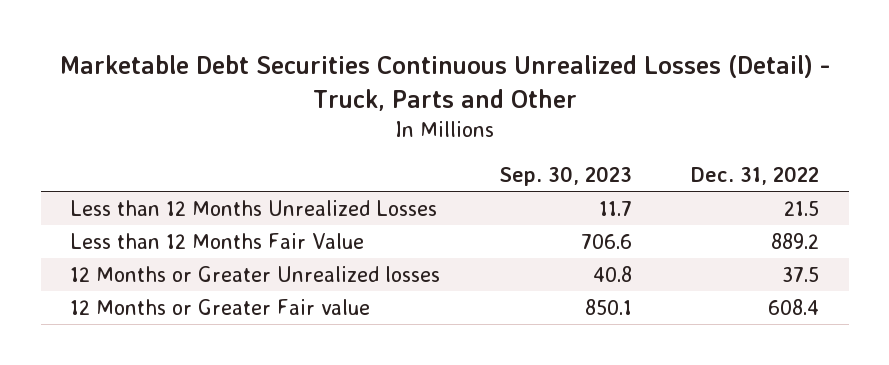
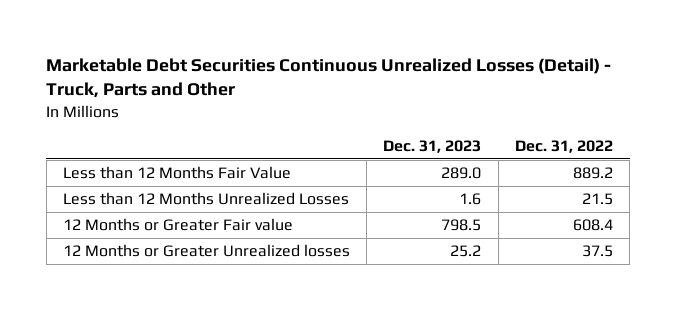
- | Sep. 30, 2023 | Dec. 31, 2022
+ | Dec. 31, 2023 | Dec. 31, 2022
moved down: Less than 12 Months Unrealized Losses | 1.6 | 21.5
moved down: 12 Months or Greater Unrealized losses | 25.2 | 37.5

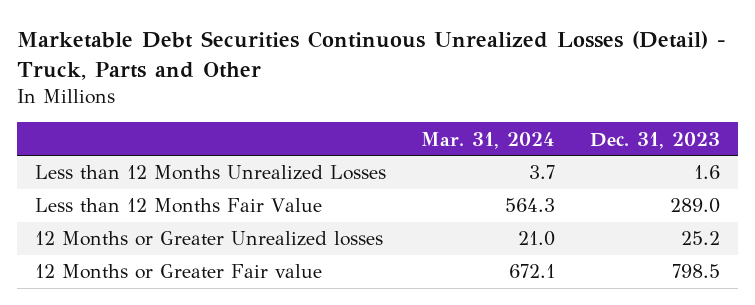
- | Dec. 31, 2023 | Dec. 31, 2022
+ | Mar. 31, 2024 | Dec. 31, 2023
moved down: Less than 12 Months Fair Value | 564.3 | 289.0
moved down: 12 Months or Greater Fair value | 672.1 | 798.5

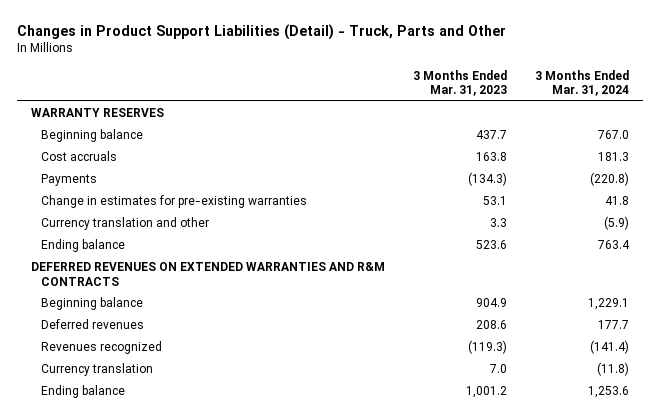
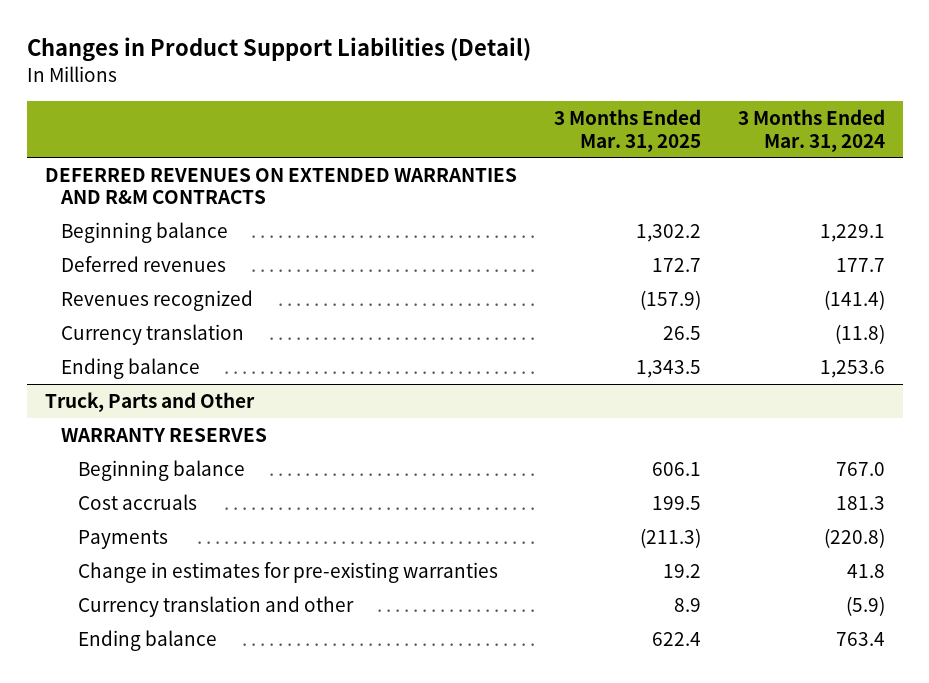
- Changes in Product Support Liabilities (Detail) - Truck, Parts and Other
+ Changes in Product Support Liabilities (Detail)
- | 3 Months Ended Mar. 31, 2023 | 3 Months Ended Mar. 31, 2024
+ | 3 Months Ended Mar. 31, 2025 | 3 Months Ended Mar. 31, 2024
moved up: DEFERRED REVENUES ON EXTENDED WARRANTIES AND R&M CONTRACTS
moved up: Beginning balance | 1,302.2 | 1,229.1
moved up: Deferred revenues | 172.7 | 177.7
moved up: Revenues recognized | (157.9) | (141.4)
moved up: Currency translation | 26.5 | (11.8)
moved up: Ending balance | 1,343.5 | 1,253.6
+ Truck, Parts and Other

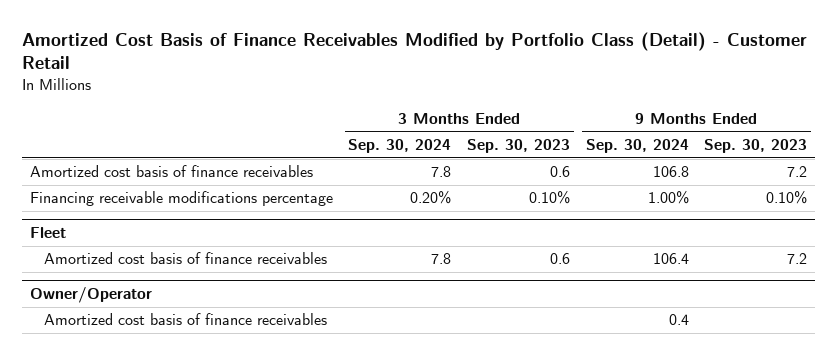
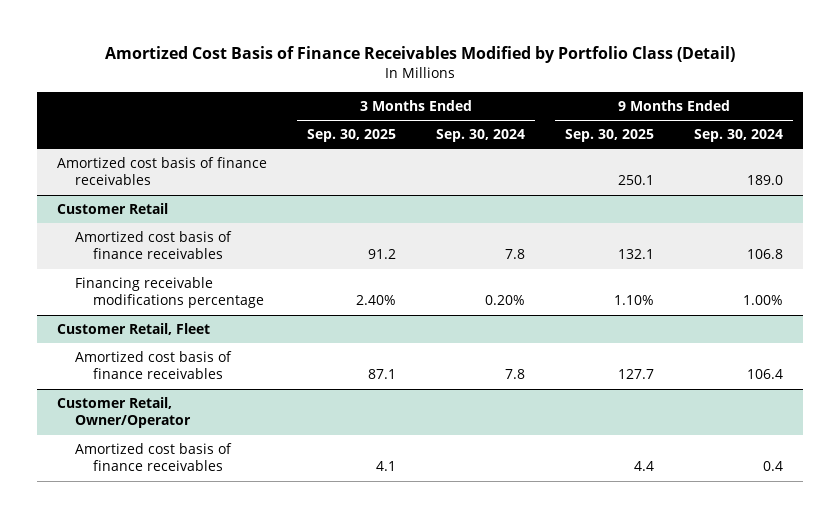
- Amortized Cost Basis of Finance Receivables Modified by Portfolio Class (Detail) - Customer Retail
+ Amortized Cost Basis of Finance Receivables Modified by Portfolio Class (Detail)
- | 3 Months Ended Sep. 30, 2024 | 3 Months Ended Sep. 30, 2023 | 9 Months Ended Sep. 30, 2024 | 9 Months Ended Sep. 30, 2023
+ | 3 Months Ended Sep. 30, 2025 | 3 Months Ended Sep. 30, 2024 | 9 Months Ended Sep. 30, 2025 | 9 Months Ended Sep. 30, 2024
+ Amortized cost basis of finance receivables | | | 250.1 | 189.0
+ Customer Retail
- Fleet
+ Customer Retail, Fleet
- Owner/Operator
+ Customer Retail, Owner/Operator

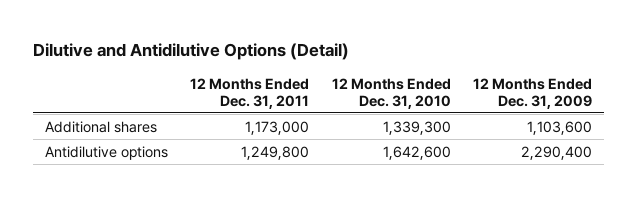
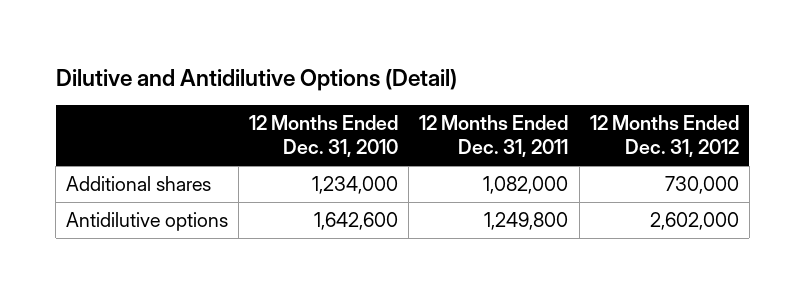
- | 12 Months Ended Dec. 31, 2011 | 12 Months Ended Dec. 31, 2010 | 12 Months Ended Dec. 31, 2009
+ | 12 Months Ended Dec. 31, 2010 | 12 Months Ended Dec. 31, 2011 | 12 Months Ended Dec. 31, 2012
- Additional shares | 1,173,000 | 1,339,300 | 1,103,600
+ Additional shares | 1,234,000 | 1,082,000 | 730,000

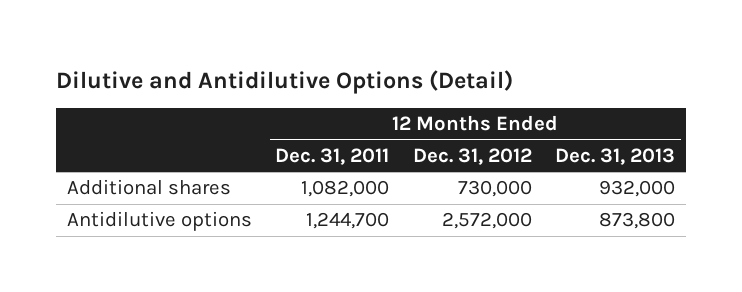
- | 12 Months Ended Dec. 31, 2010 | 12 Months Ended Dec. 31, 2011 | 12 Months Ended Dec. 31, 2012
+ | 12 Months Ended Dec. 31, 2011 | 12 Months Ended Dec. 31, 2012 | 12 Months Ended Dec. 31, 2013
- Antidilutive options | 1,642,600 | 1,249,800 | 2,602,000
+ Antidilutive options | 1,244,700 | 2,572,000 | 873,800

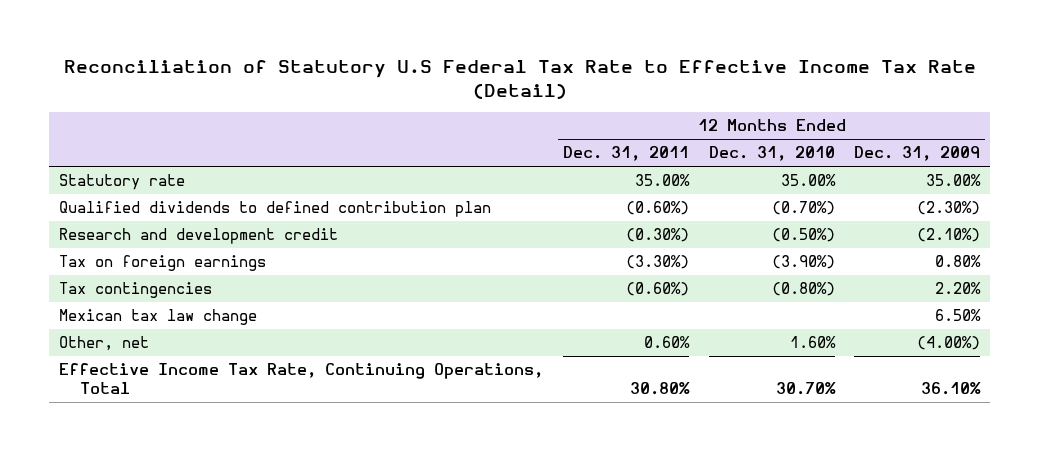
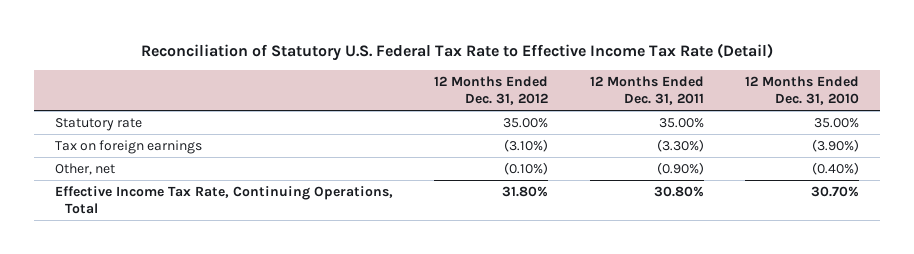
- Reconciliation of Statutory U.S Federal Tax Rate to Effective Income Tax Rate (Detail)
+ Reconciliation of Statutory U.S. Federal Tax Rate to Effective Income Tax Rate (Detail)
- | 12 Months Ended Dec. 31, 2011 | 12 Months Ended Dec. 31, 2010 | 12 Months Ended Dec. 31, 2009
+ | 12 Months Ended Dec. 31, 2012 | 12 Months Ended Dec. 31, 2011 | 12 Months Ended Dec. 31, 2010
- Qualified dividends to defined contribution plan | (0.60%) | (0.70%) | (2.30%)
- Research and development credit | (0.30%) | (0.50%) | (2.10%)
- Tax contingencies | (0.60%) | (0.80%) | 2.20%
- Mexican tax law change | | | 6.50%
- Other, net | 0.60% | 1.60% | (4.00%)
+ Other, net | (0.10%) | (0.90%) | (0.40%)

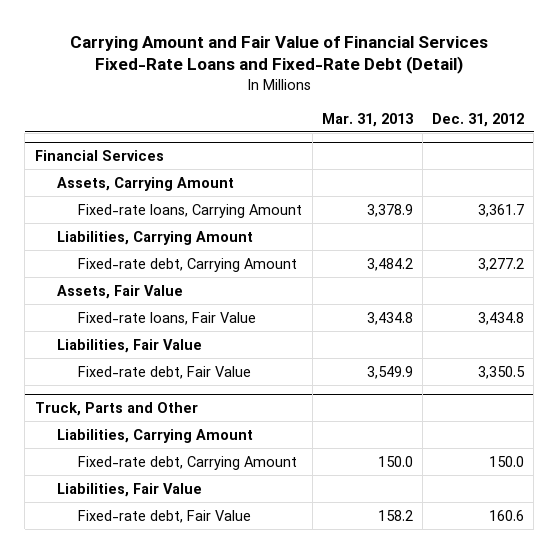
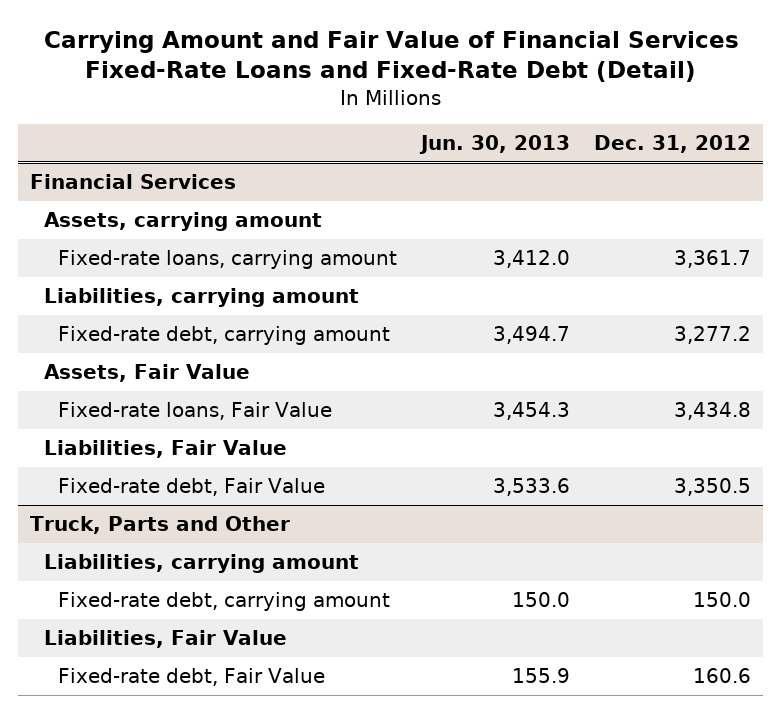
- | Mar. 31, 2013 | Dec. 31, 2012
+ | Jun. 30, 2013 | Dec. 31, 2012
@ Financial Services
- Assets, Carrying Amount
- Fixed-rate loans, Carrying Amount | 3,378.9 | 3,361.7
- Liabilities, Carrying Amount
- Fixed-rate debt, Carrying Amount | 3,484.2 | 3,277.2
+ Assets, carrying amount
+ Fixed-rate loans, carrying amount | 3,412.0 | 3,361.7
+ Liabilities, carrying amount
+ Fixed-rate debt, carrying amount | 3,494.7 | 3,277.2
@ Truck, Parts and Other
- Liabilities, Carrying Amount
- Fixed-rate debt, Carrying Amount | 150.0 | 150.0
+ Liabilities, carrying amount
+ Fixed-rate debt, carrying amount | 150.0 | 150.0

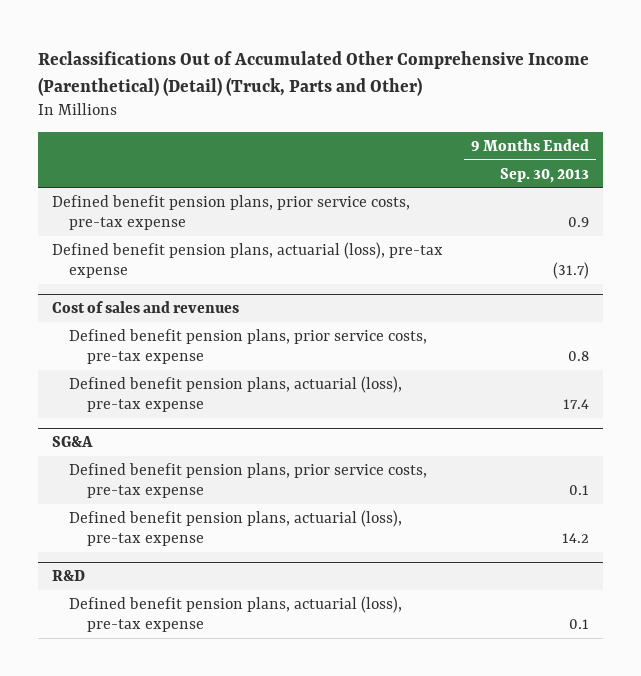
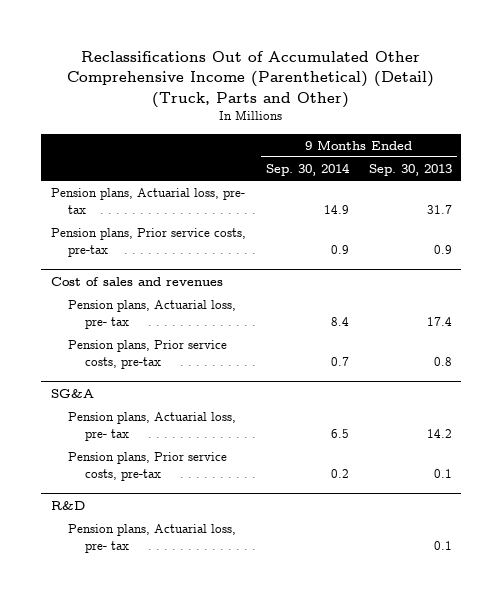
- | 9 Months Ended Sep. 30, 2013
+ | 9 Months Ended Sep. 30, 2014 | 9 Months Ended Sep. 30, 2013
- Defined benefit pension plans, prior service costs, pre-tax expense | 0.9
- Defined benefit pension plans, actuarial (loss), pre-tax expense | (31.7)
+ Pension plans, Actuarial loss, pre- tax | 14.9 | 31.7
+ Pension plans, Prior service costs, pre-tax | 0.9 | 0.9
@ Cost of sales and revenues
- Defined benefit pension plans, prior service costs, pre-tax expense | 0.8
- Defined benefit pension plans, actuarial (loss), pre-tax expense | 17.4
+ Pension plans, Actuarial loss, pre- tax | 8.4 | 17.4
+ Pension plans, Prior service costs, pre-tax | 0.7 | 0.8
@ SG&A
- Defined benefit pension plans, prior service costs, pre-tax expense | 0.1
- Defined benefit pension plans, actuarial (loss), pre-tax expense | 14.2
+ Pension plans, Actuarial loss, pre- tax | 6.5 | 14.2
+ Pension plans, Prior service costs, pre-tax | 0.2 | 0.1
@ R&D
- Defined benefit pension plans, actuarial (loss), pre-tax expense | 0.1
+ Pension plans, Actuarial loss, pre- tax | | 0.1

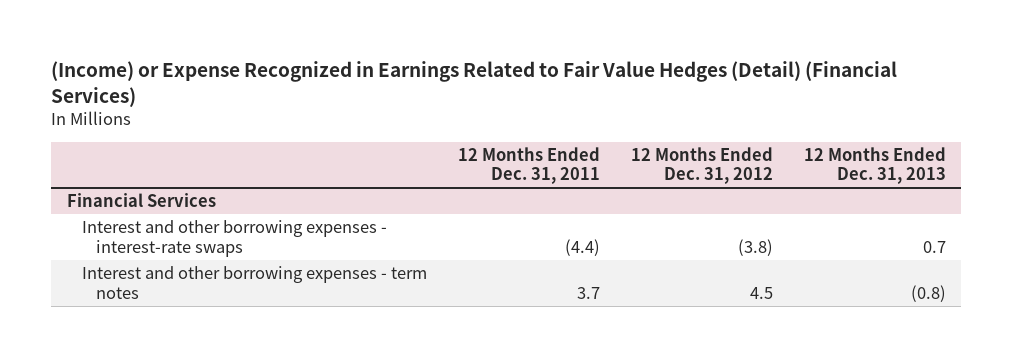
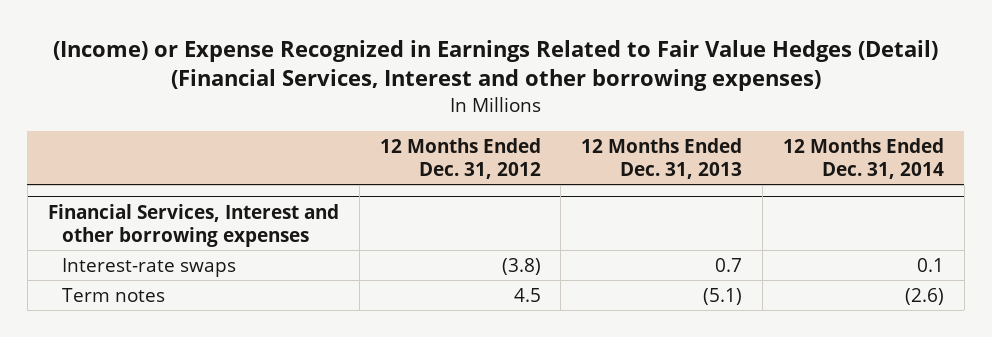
- (Income) or Expense Recognized in Earnings Related to Fair Value Hedges (Detail) (Financial Services)
+ (Income) or Expense Recognized in Earnings Related to Fair Value Hedges (Detail) (Financial Services, Interest and other borrowing expenses)
- | 12 Months Ended Dec. 31, 2011 | 12 Months Ended Dec. 31, 2012 | 12 Months Ended Dec. 31, 2013
+ | 12 Months Ended Dec. 31, 2012 | 12 Months Ended Dec. 31, 2013 | 12 Months Ended Dec. 31, 2014
- Financial Services
- Interest and other borrowing expenses - interest-rate swaps | (4.4) | (3.8) | 0.7
- Interest and other borrowing expenses - term notes | 3.7 | 4.5 | (0.8)
+ Financial Services, Interest and other borrowing expenses
+ Interest-rate swaps | (3.8) | 0.7 | 0.1
+ Term notes | 4.5 | (5.1) | (2.6)

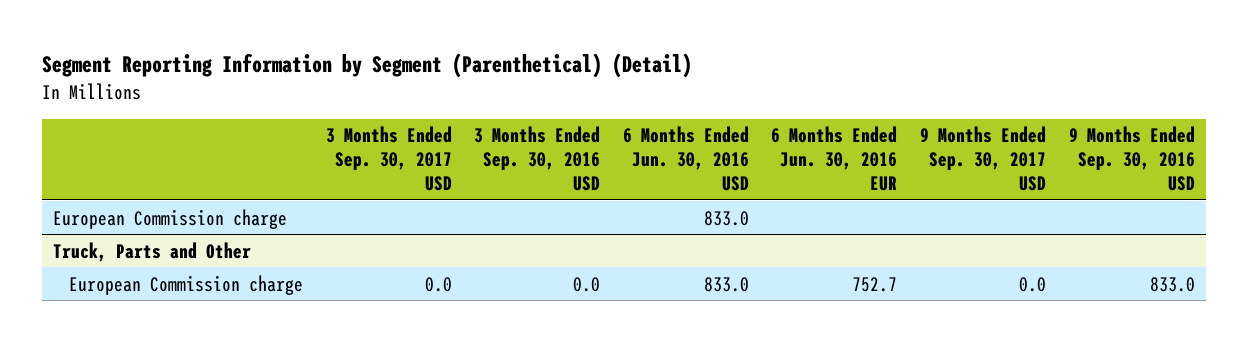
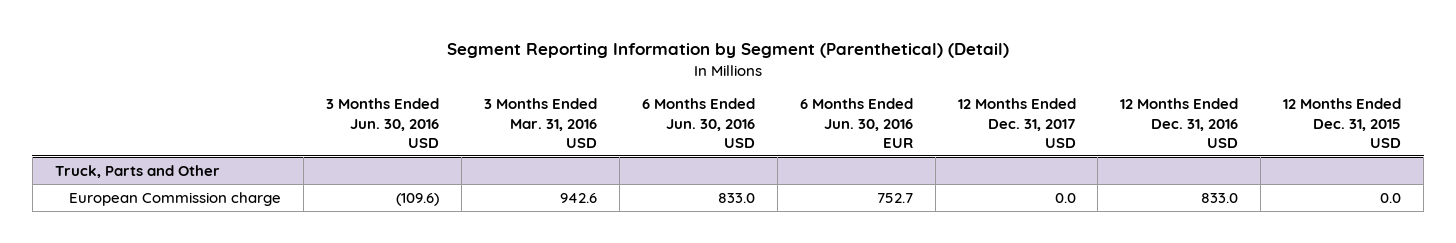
- | 3 Months Ended Sep. 30, 2017 USD | 3 Months Ended Sep. 30, 2016 USD | 6 Months Ended Jun. 30, 2016 USD | 6 Months Ended Jun. 30, 2016 EUR | 9 Months Ended Sep. 30, 2017 USD | 9 Months Ended Sep. 30, 2016 USD
+ | 3 Months Ended Jun. 30, 2016 USD | 3 Months Ended Mar. 31, 2016 USD | 6 Months Ended Jun. 30, 2016 USD | 6 Months Ended Jun. 30, 2016 EUR | 12 Months Ended Dec. 31, 2017 USD | 12 Months Ended Dec. 31, 2016 USD | 12 Months Ended Dec. 31, 2015 USD
- European Commission charge | | | 833.0 | | |

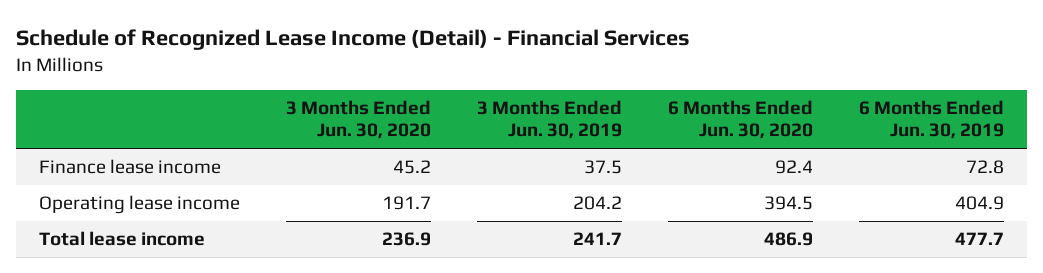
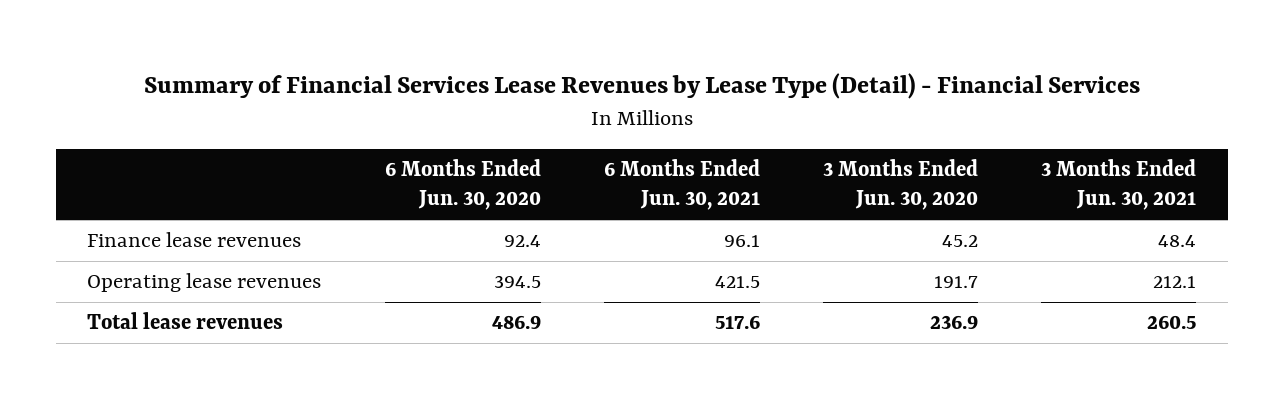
- Schedule of Recognized Lease Income (Detail) - Financial Services
+ Summary of Financial Services Lease Revenues by Lease Type (Detail) - Financial Services
- | 3 Months Ended Jun. 30, 2020 | 3 Months Ended Jun. 30, 2019 | 6 Months Ended Jun. 30, 2020 | 6 Months Ended Jun. 30, 2019
+ | 6 Months Ended Jun. 30, 2020 | 6 Months Ended Jun. 30, 2021 | 3 Months Ended Jun. 30, 2020 | 3 Months Ended Jun. 30, 2021
- Finance lease income | 45.2 | 37.5 | 92.4 | 72.8
- Operating lease income | 191.7 | 204.2 | 394.5 | 404.9
- Total lease income | 236.9 | 241.7 | 486.9 | 477.7
+ Finance lease revenues | 92.4 | 96.1 | 45.2 | 48.4
+ Operating lease revenues | 394.5 | 421.5 | 191.7 | 212.1
+ Total lease revenues | 486.9 | 517.6 | 236.9 | 260.5

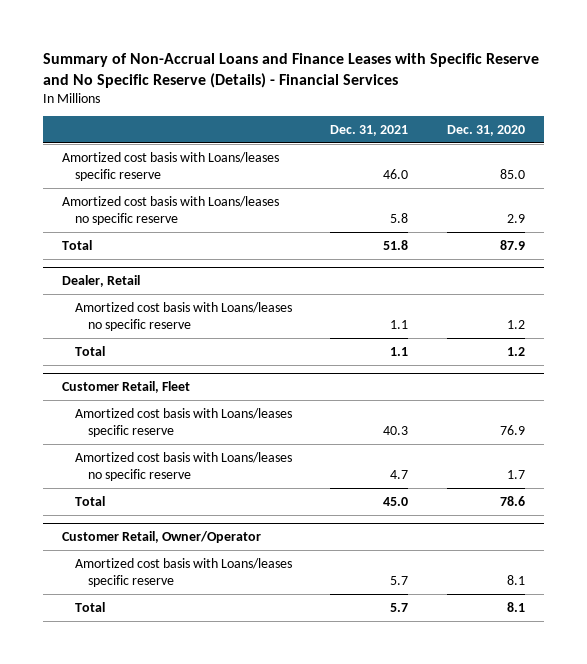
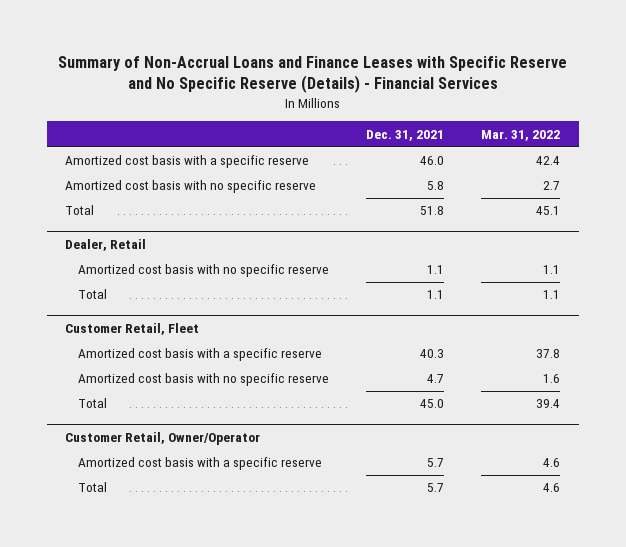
- | Dec. 31, 2021 | Dec. 31, 2020
+ | Dec. 31, 2021 | Mar. 31, 2022
- Amortized cost basis with Loans/leases specific reserve | 46.0 | 85.0
- Amortized cost basis with Loans/leases no specific reserve | 5.8 | 2.9
+ Amortized cost basis with a specific reserve | 46.0 | 42.4
+ Amortized cost basis with no specific reserve | 5.8 | 2.7
@ Dealer, Retail
- Amortized cost basis with Loans/leases no specific reserve | 1.1 | 1.2
+ Amortized cost basis with no specific reserve | 1.1 | 1.1
@ Customer Retail, Fleet
- Amortized cost basis with Loans/leases specific reserve | 40.3 | 76.9
- Amortized cost basis with Loans/leases no specific reserve | 4.7 | 1.7
+ Amortized cost basis with a specific reserve | 40.3 | 37.8
+ Amortized cost basis with no specific reserve | 4.7 | 1.6
@ Customer Retail, Owner/Operator
- Amortized cost basis with Loans/leases specific reserve | 5.7 | 8.1
+ Amortized cost basis with a specific reserve | 5.7 | 4.6

